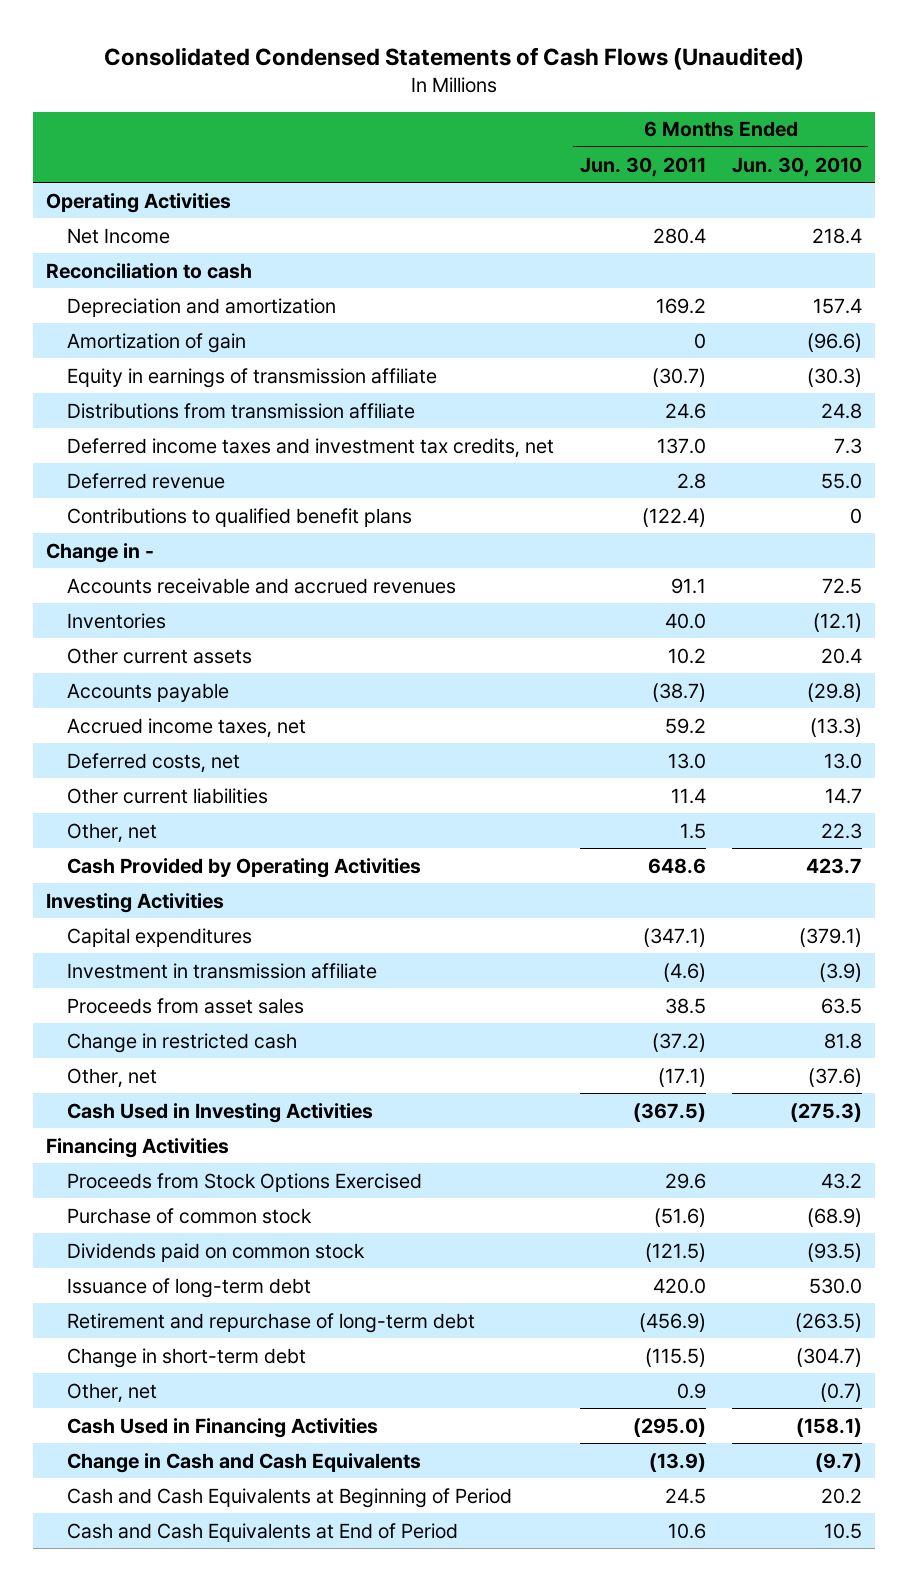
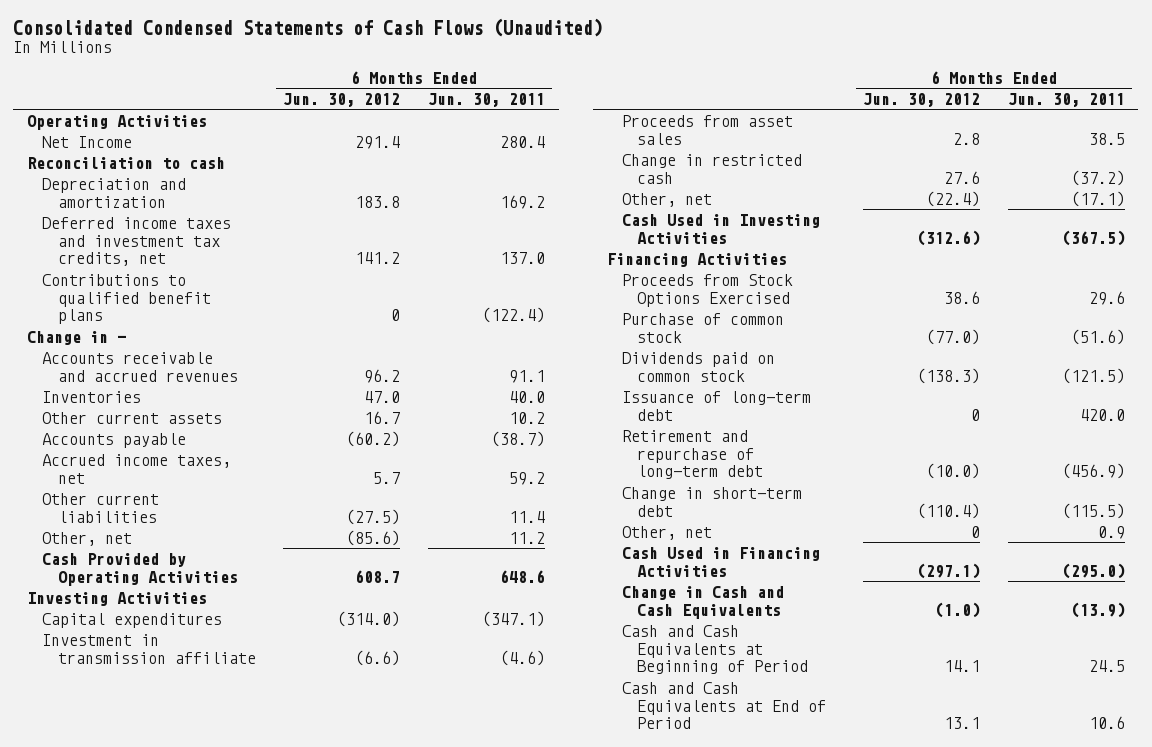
- | 6 Months Ended Jun. 30, 2011 | 6 Months Ended Jun. 30, 2010
+ | 6 Months Ended Jun. 30, 2012 | 6 Months Ended Jun. 30, 2011
- Amortization of gain | 0 | (96.6)
- Equity in earnings of transmission affiliate | (30.7) | (30.3)
- Distributions from transmission affiliate | 24.6 | 24.8
- Deferred revenue | 2.8 | 55.0
- Deferred costs, net | 13.0 | 13.0
- Other, net | 1.5 | 22.3
+ Other, net | (85.6) | 11.2

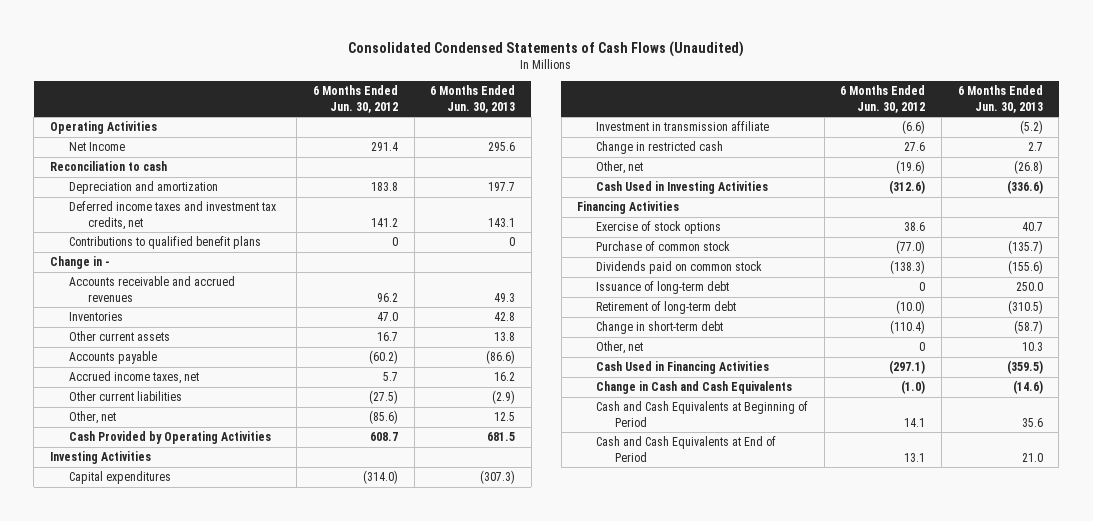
- | 6 Months Ended Jun. 30, 2012 | 6 Months Ended Jun. 30, 2011
+ | 6 Months Ended Jun. 30, 2012 | 6 Months Ended Jun. 30, 2013
- Proceeds from asset sales | 2.8 | 38.5
- Other, net | (22.4) | (17.1)
+ Other, net | (19.6) | (26.8)
- Proceeds from Stock Options Exercised | 38.6 | 29.6
+ Exercise of stock options | 38.6 | 40.7
- Retirement and repurchase of long-term debt | (10.0) | (456.9)
+ Retirement of long-term debt | (10.0) | (310.5)

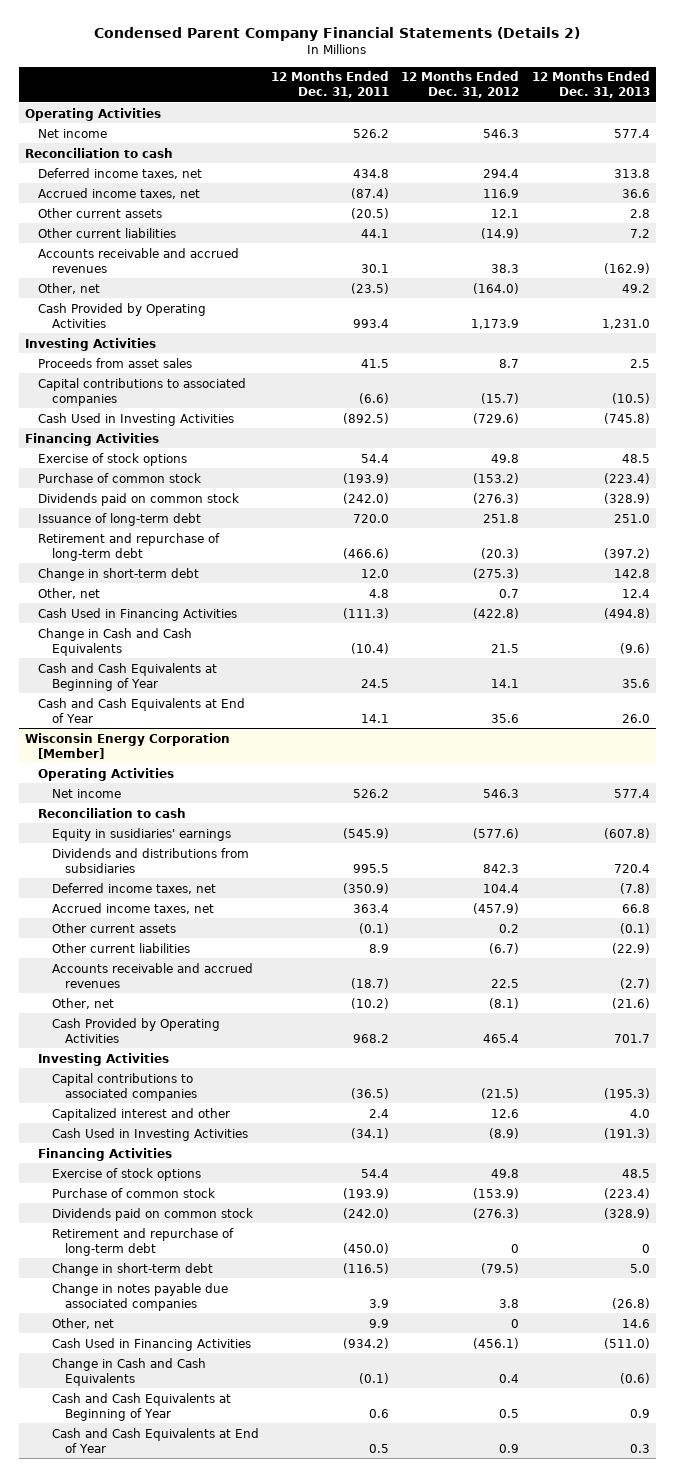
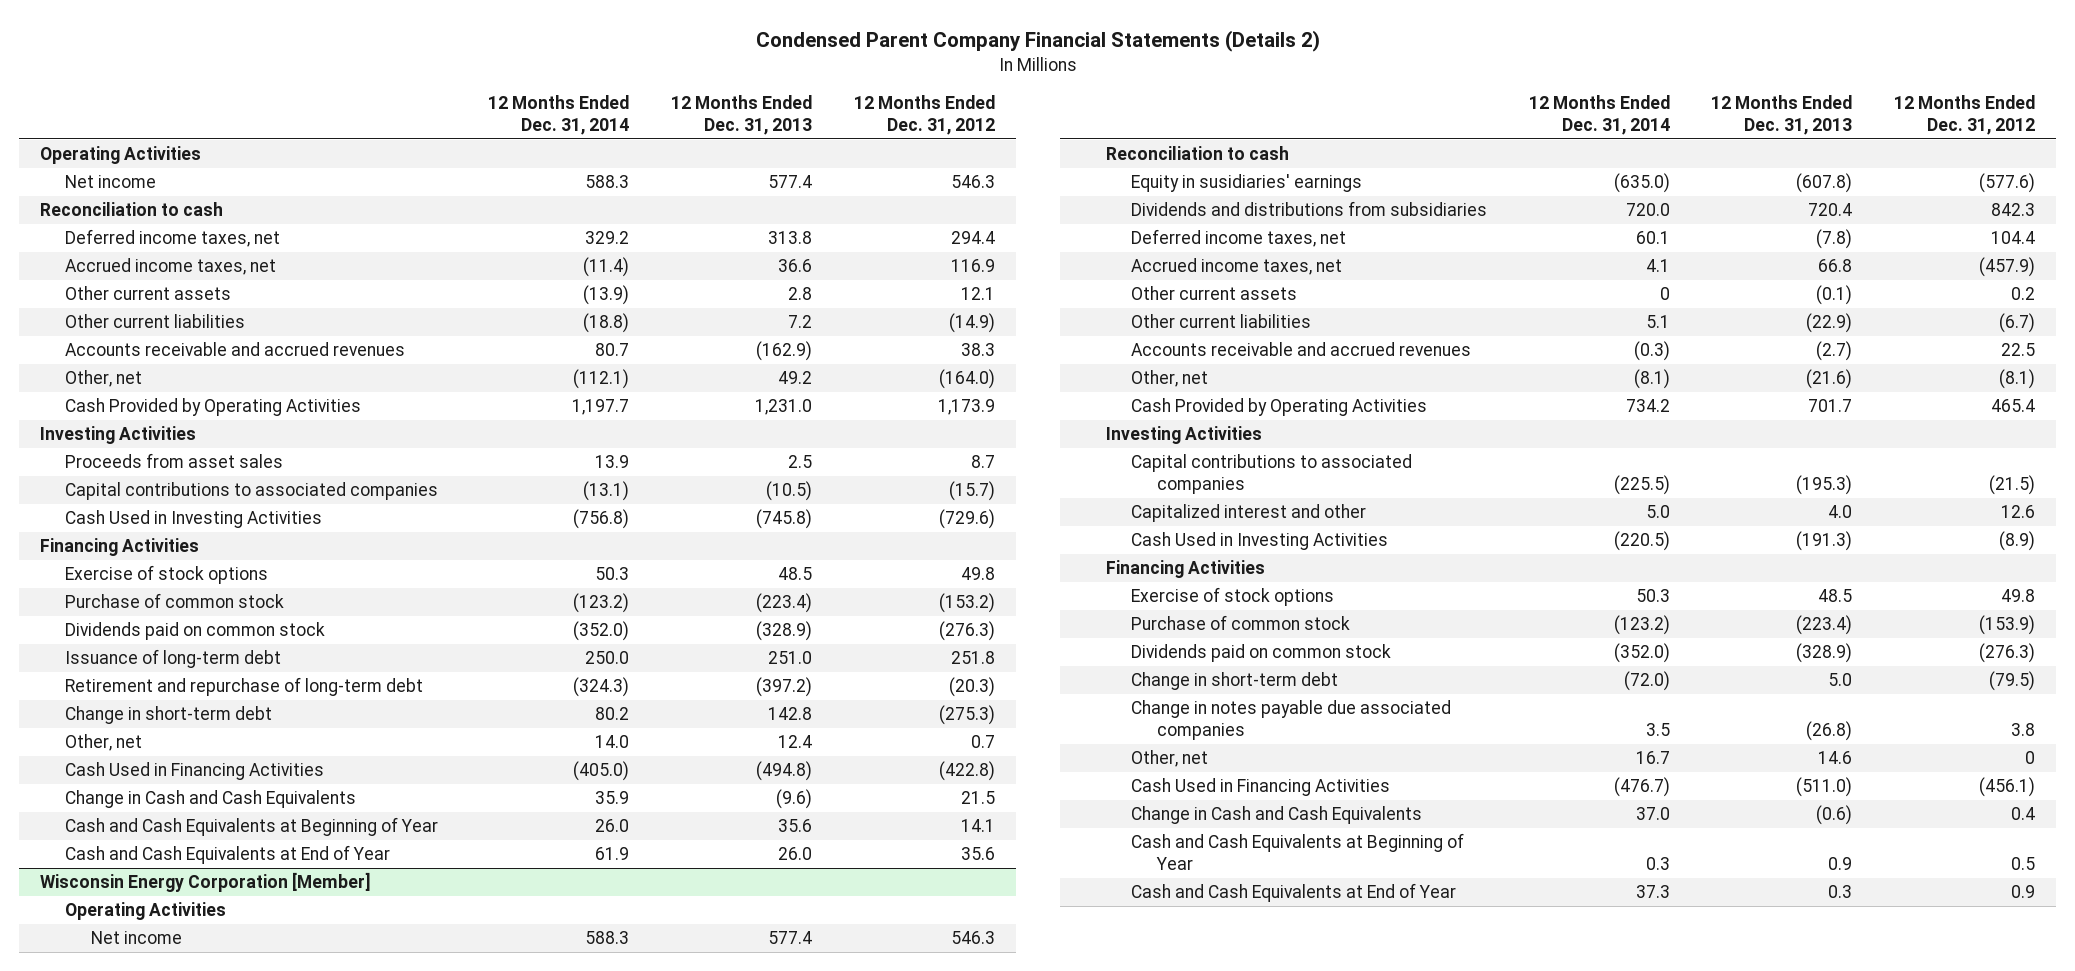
- | 12 Months Ended Dec. 31, 2011 | 12 Months Ended Dec. 31, 2012 | 12 Months Ended Dec. 31, 2013
+ | 12 Months Ended Dec. 31, 2014 | 12 Months Ended Dec. 31, 2013 | 12 Months Ended Dec. 31, 2012
@ Wisconsin Energy Corporation [Member]
- Retirement and repurchase of long-term debt | (450.0) | 0 | 0

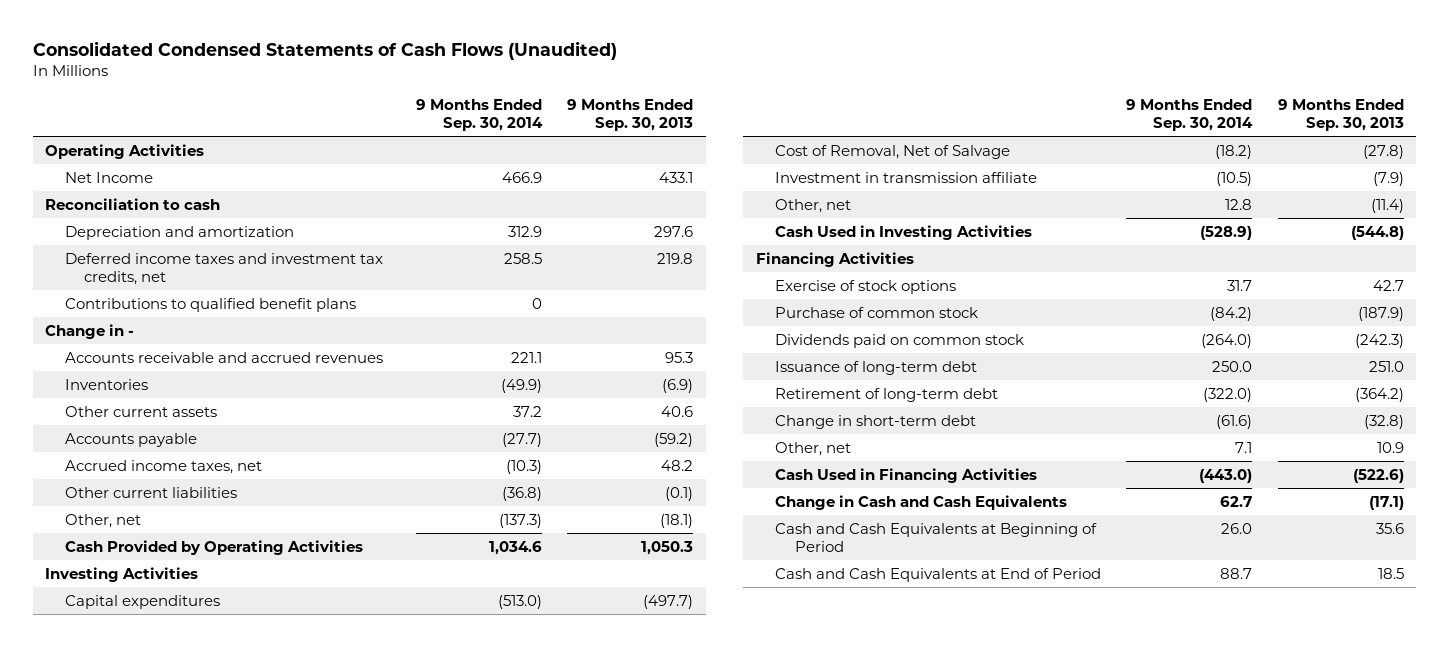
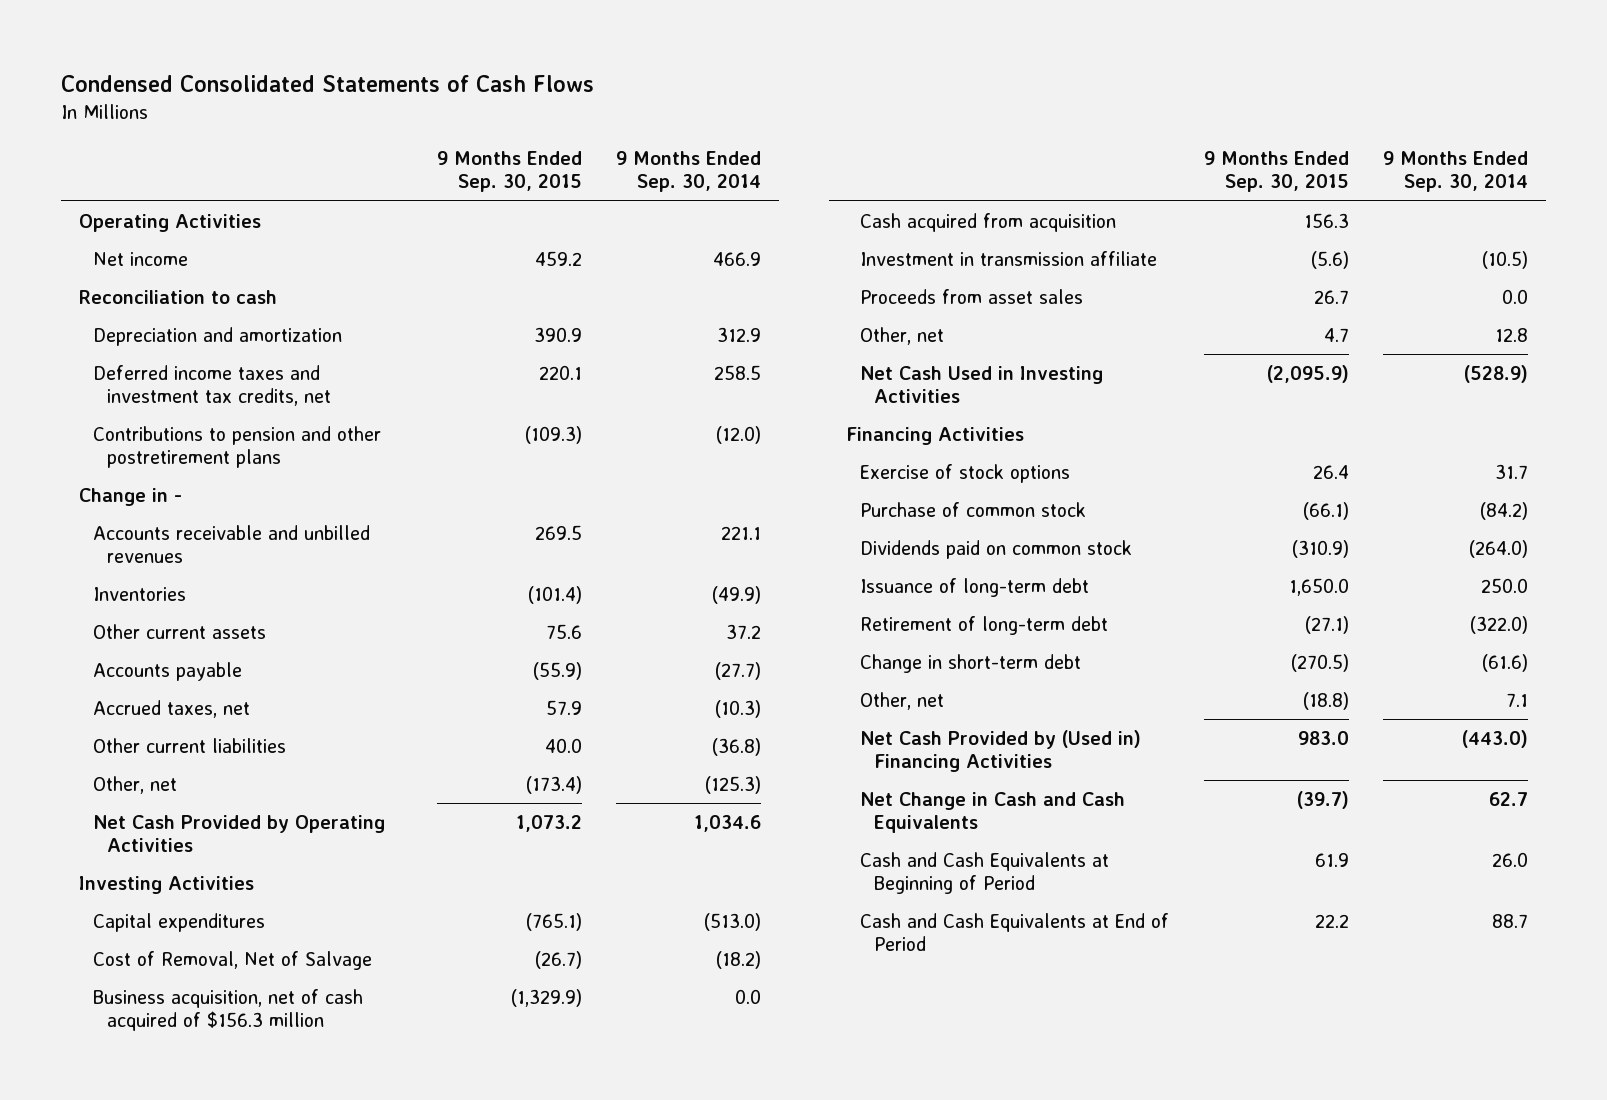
- Consolidated Condensed Statements of Cash Flows (Unaudited)
+ Condensed Consolidated Statements of Cash Flows
- | 9 Months Ended Sep. 30, 2014 | 9 Months Ended Sep. 30, 2013
+ | 9 Months Ended Sep. 30, 2015 | 9 Months Ended Sep. 30, 2014
- Net Income | 466.9 | 433.1
+ Net income | 459.2 | 466.9
- Contributions to qualified benefit plans | 0 |
+ Contributions to pension and other postretirement plans | (109.3) | (12.0)
- Accounts receivable and accrued revenues | 221.1 | 95.3
+ Accounts receivable and unbilled revenues | 269.5 | 221.1
- Accrued income taxes, net | (10.3) | 48.2
+ Accrued taxes, net | 57.9 | (10.3)
- Other, net | (137.3) | (18.1)
- Cash Provided by Operating Activities | 1,034.6 | 1,050.3
+ Other, net | (173.4) | (125.3)
+ Net Cash Provided by Operating Activities | 1,073.2 | 1,034.6
+ Business acquisition, net of cash acquired of $156.3 million | (1,329.9) | 0.0
+ Cash acquired from acquisition | 156.3 |
+ Proceeds from asset sales | 26.7 | 0.0
- Cash Used in Investing Activities | (528.9) | (544.8)
+ Net Cash Used in Investing Activities | (2,095.9) | (528.9)
- Cash Used in Financing Activities | (443.0) | (522.6)
- Change in Cash and Cash Equivalents | 62.7 | (17.1)
+ Net Cash Provided by (Used in) Financing Activities | 983.0 | (443.0)
+ Net Change in Cash and Cash Equivalents | (39.7) | 62.7

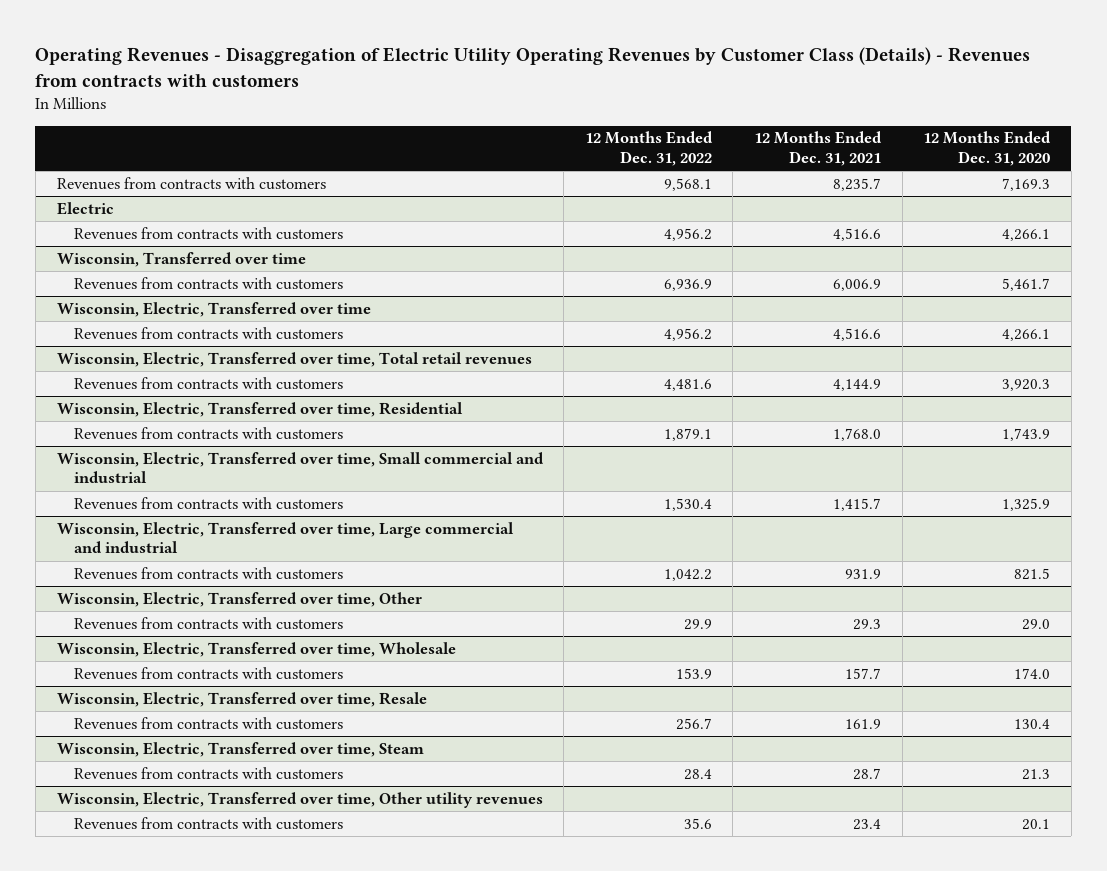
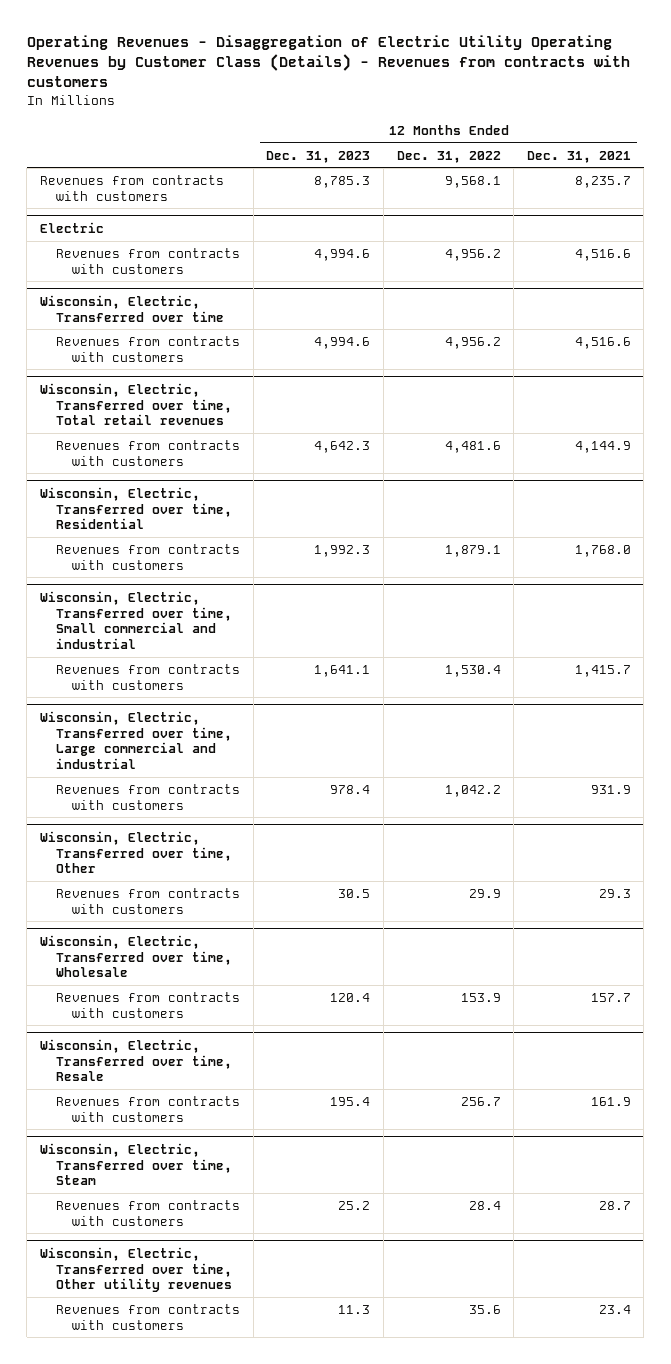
- | 12 Months Ended Dec. 31, 2022 | 12 Months Ended Dec. 31, 2021 | 12 Months Ended Dec. 31, 2020
+ | 12 Months Ended Dec. 31, 2023 | 12 Months Ended Dec. 31, 2022 | 12 Months Ended Dec. 31, 2021
- Wisconsin, Transferred over time
- Revenues from contracts with customers | 6,936.9 | 6,006.9 | 5,461.7

